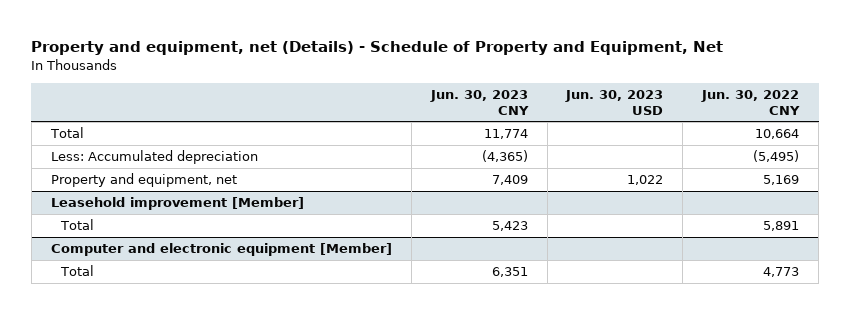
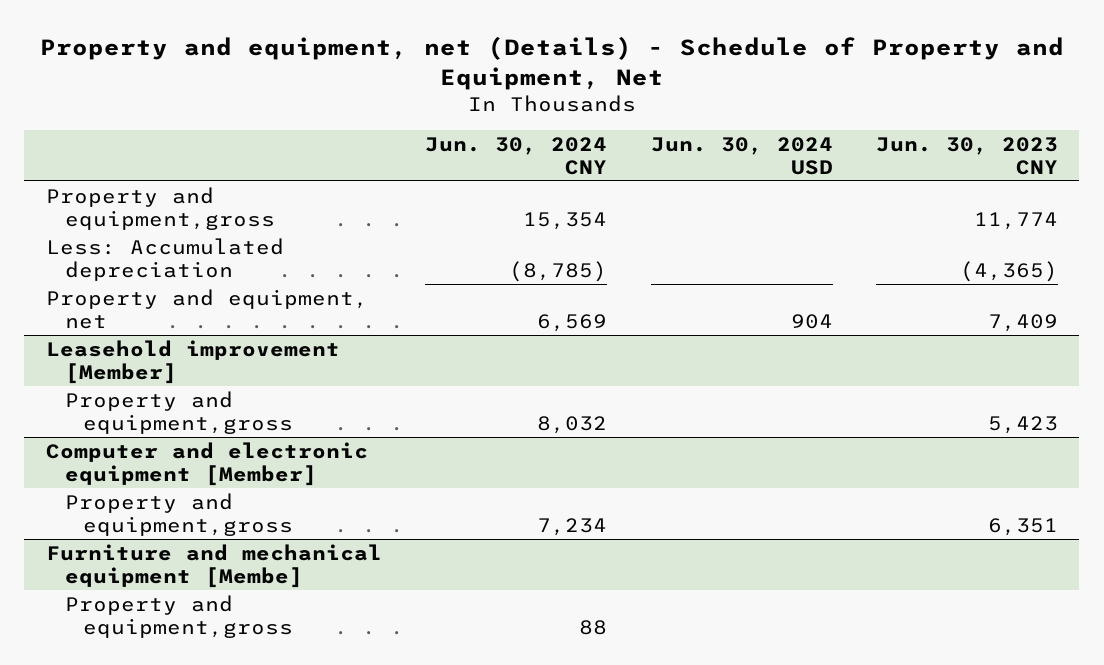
- | Jun. 30, 2023 CNY | Jun. 30, 2023 USD | Jun. 30, 2022 CNY
+ | Jun. 30, 2024 CNY | Jun. 30, 2024 USD | Jun. 30, 2023 CNY
- Total | 11,774 | | 10,664
+ Property and equipment,gross | 15,354 | | 11,774
@ Leasehold improvement [Member]
- Total | 5,423 | | 5,891
+ Property and equipment,gross | 8,032 | | 5,423
@ Computer and electronic equipment [Member]
- Total | 6,351 | | 4,773
+ Property and equipment,gross | 7,234 | | 6,351
+ Furniture and mechanical equipment [Membe]
+ Property and equipment,gross | 88 | |

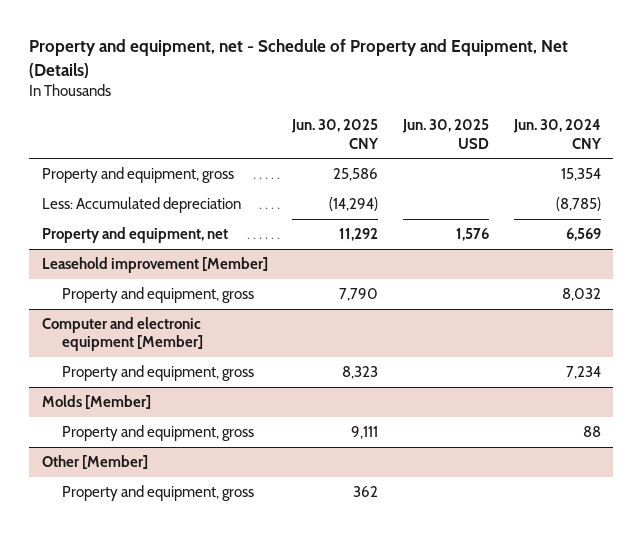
- Property and equipment, net (Details) - Schedule of Property and Equipment, Net
+ Property and equipment, net - Schedule of Property and Equipment, Net (Details)
- | Jun. 30, 2024 CNY | Jun. 30, 2024 USD | Jun. 30, 2023 CNY
+ | Jun. 30, 2025 CNY | Jun. 30, 2025 USD | Jun. 30, 2024 CNY
- Property and equipment,gross | 15,354 | | 11,774
+ Property and equipment, gross | 25,586 | | 15,354
@ Leasehold improvement [Member]
- Property and equipment,gross | 8,032 | | 5,423
+ Property and equipment, gross | 7,790 | | 8,032
@ Computer and electronic equipment [Member]
- Property and equipment,gross | 7,234 | | 6,351
- Furniture and mechanical equipment [Membe]
- Property and equipment,gross | 88 | |
@ Computer and electronic equipment [Member]
+ Property and equipment, gross | 8,323 | | 7,234
+ Molds [Member]
+ Property and equipment, gross | 9,111 | | 88
+ Other [Member]
+ Property and equipment, gross | 362 | |

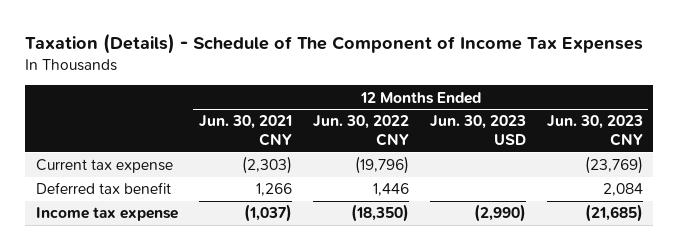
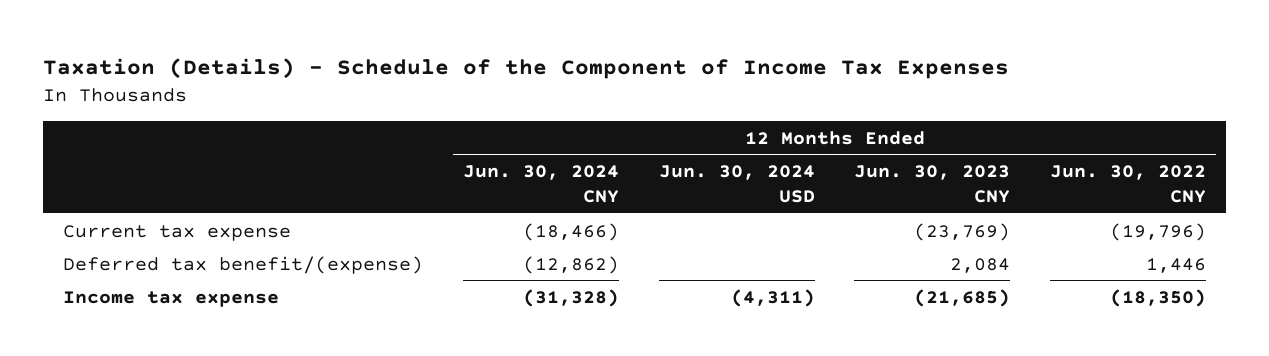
- Taxation (Details) - Schedule of The Component of Income Tax Expenses
+ Taxation (Details) - Schedule of the Component of Income Tax Expenses
- | 12 Months Ended Jun. 30, 2021 CNY | 12 Months Ended Jun. 30, 2022 CNY | 12 Months Ended Jun. 30, 2023 USD | 12 Months Ended Jun. 30, 2023 CNY
+ | 12 Months Ended Jun. 30, 2024 CNY | 12 Months Ended Jun. 30, 2024 USD | 12 Months Ended Jun. 30, 2023 CNY | 12 Months Ended Jun. 30, 2022 CNY
- Deferred tax benefit | 1,266 | 1,446 | | 2,084
+ Deferred tax benefit/(expense) | (12,862) | | 2,084 | 1,446

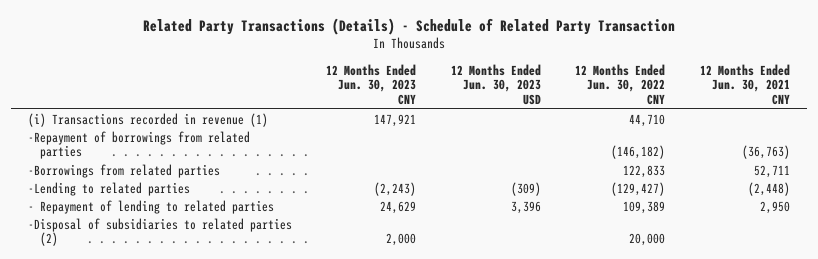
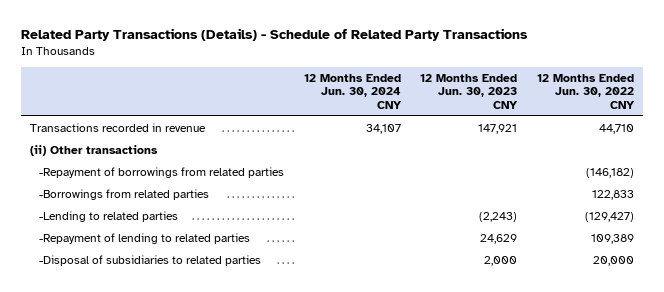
- Related Party Transactions (Details) - Schedule of Related Party Transaction
+ Related Party Transactions (Details) - Schedule of Related Party Transactions
- | 12 Months Ended Jun. 30, 2023 CNY | 12 Months Ended Jun. 30, 2023 USD | 12 Months Ended Jun. 30, 2022 CNY | 12 Months Ended Jun. 30, 2021 CNY
+ | 12 Months Ended Jun. 30, 2024 CNY | 12 Months Ended Jun. 30, 2023 CNY | 12 Months Ended Jun. 30, 2022 CNY
- (i) Transactions recorded in revenue (1) | 147,921 | | 44,710 |
+ Transactions recorded in revenue | 34,107 | 147,921 | 44,710
+ (ii) Other transactions
- - Repayment of lending to related parties | 24,629 | 3,396 | 109,389 | 2,950
- -Disposal of subsidiaries to related parties (2) | 2,000 | | 20,000 |
+ -Repayment of lending to related parties | | 24,629 | 109,389
+ -Disposal of subsidiaries to related parties | | 2,000 | 20,000

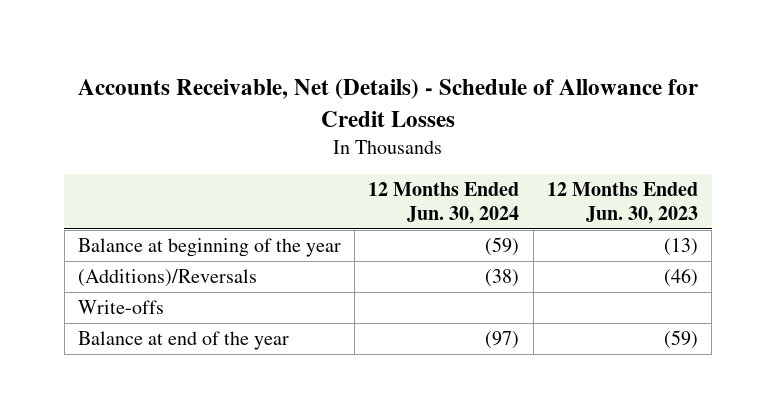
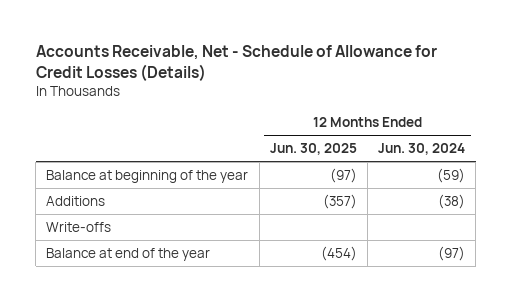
- Accounts Receivable, Net (Details) - Schedule of Allowance for Credit Losses
+ Accounts Receivable, Net - Schedule of Allowance for Credit Losses (Details)
- | 12 Months Ended Jun. 30, 2024 | 12 Months Ended Jun. 30, 2023
+ | 12 Months Ended Jun. 30, 2025 | 12 Months Ended Jun. 30, 2024
- (Additions)/Reversals | (38) | (46)
+ Additions | (357) | (38)

